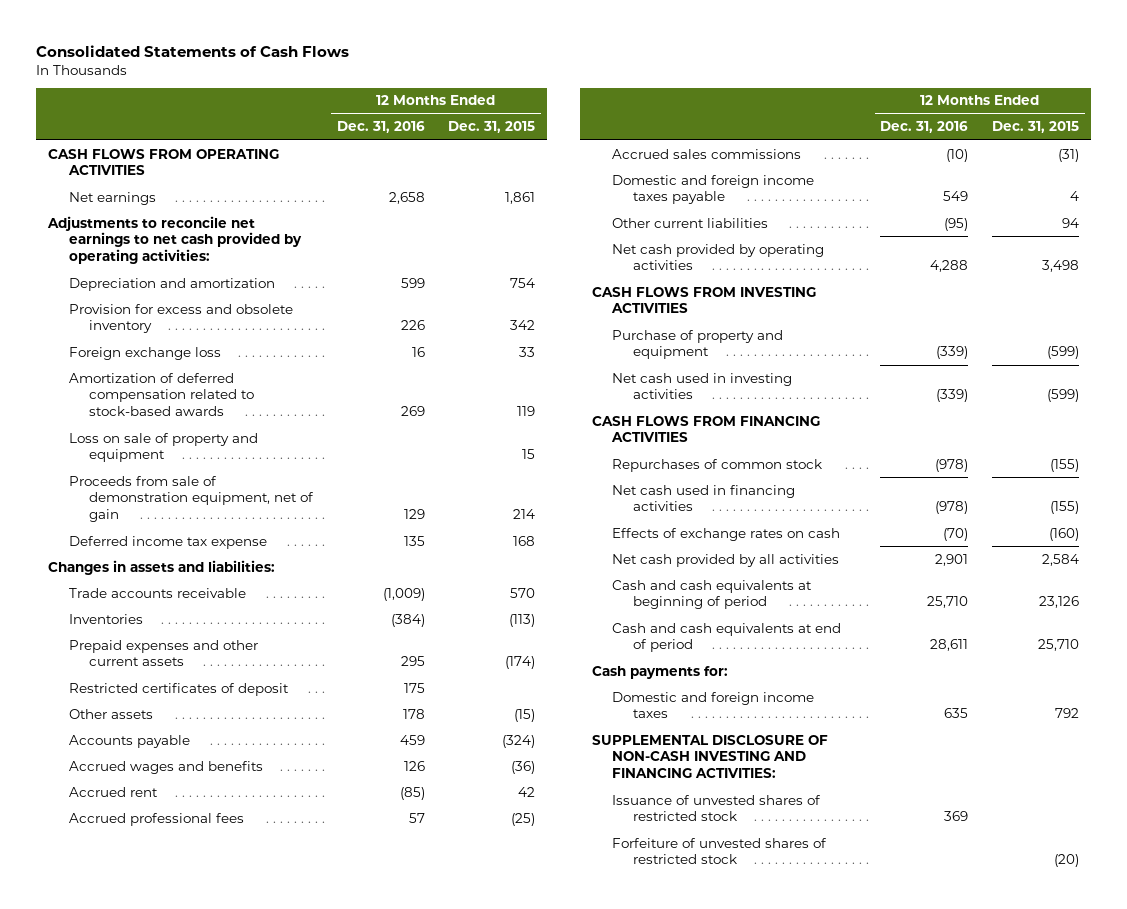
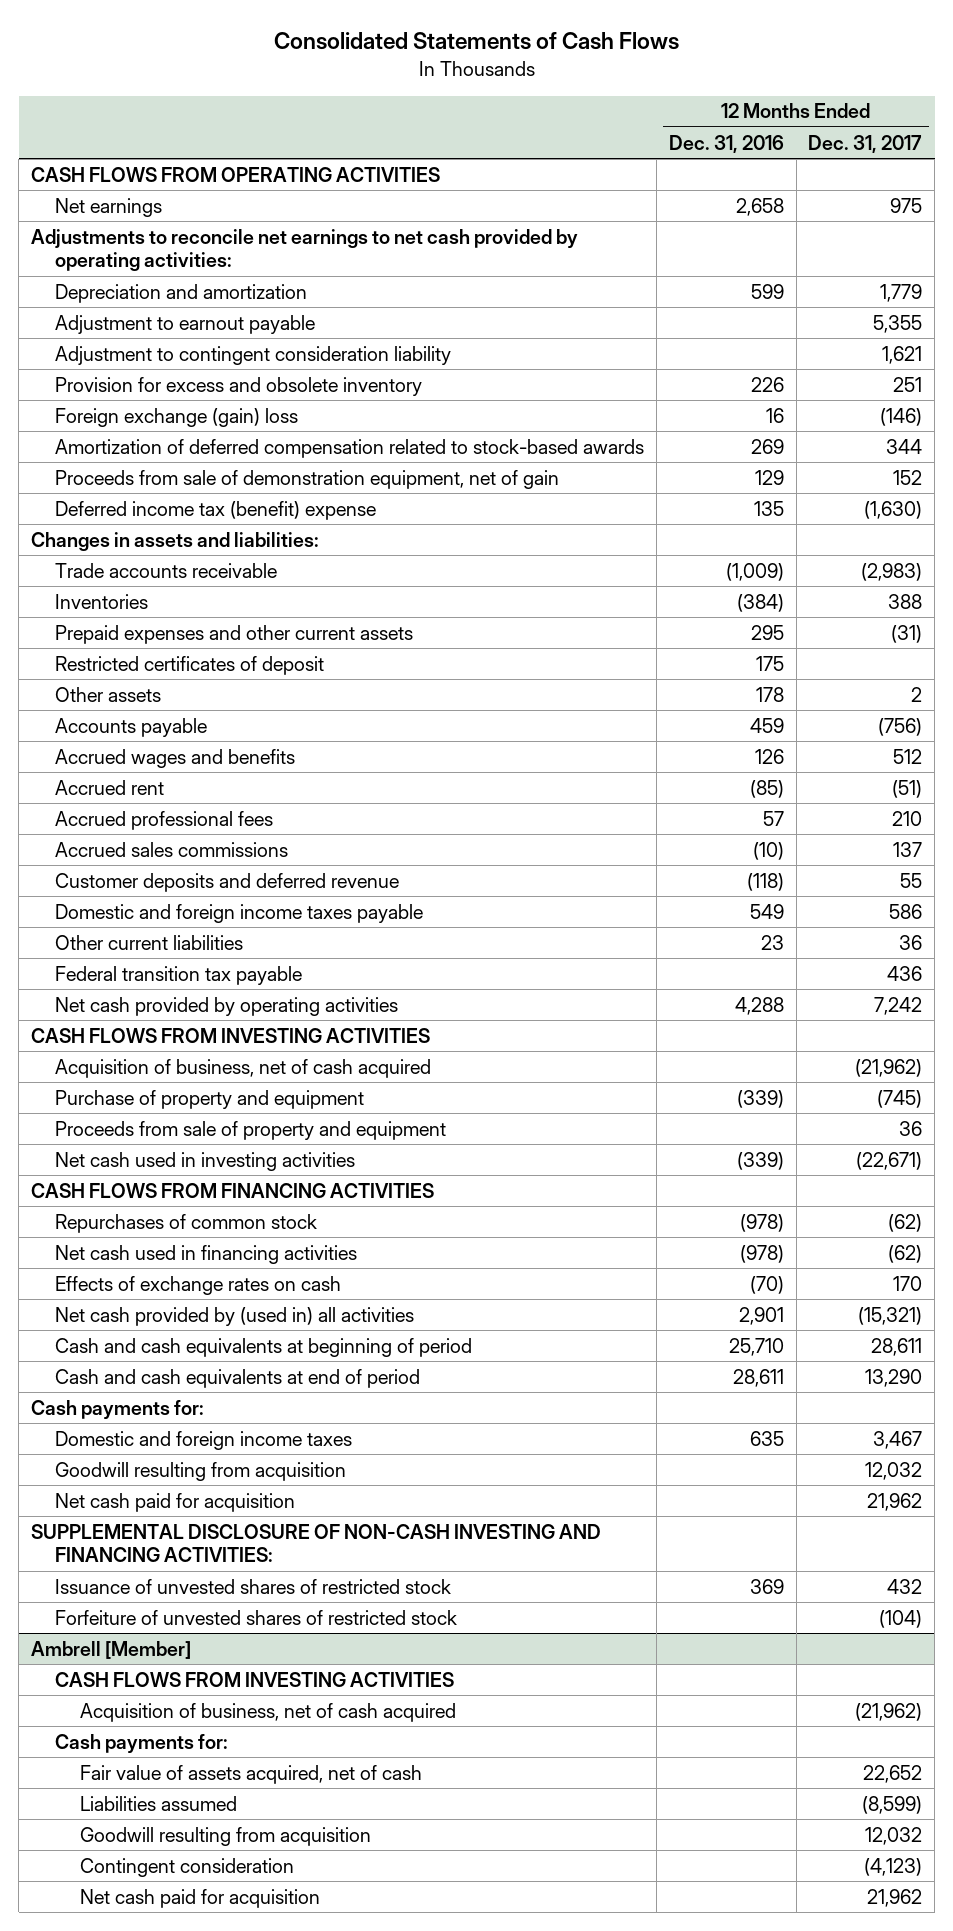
- | 12 Months Ended Dec. 31, 2016 | 12 Months Ended Dec. 31, 2015
+ | 12 Months Ended Dec. 31, 2016 | 12 Months Ended Dec. 31, 2017
+ Adjustment to earnout payable | | 5,355
+ Adjustment to contingent consideration liability | | 1,621
- Foreign exchange loss | 16 | 33
+ Foreign exchange (gain) loss | 16 | (146)
- Loss on sale of property and equipment | | 15
- Deferred income tax expense | 135 | 168
+ Deferred income tax (benefit) expense | 135 | (1,630)
+ Customer deposits and deferred revenue | (118) | 55
- Other current liabilities | (95) | 94
+ Other current liabilities | 23 | 36
+ Federal transition tax payable | | 436
+ Acquisition of business, net of cash acquired | | (21,962)
+ Proceeds from sale of property and equipment | | 36
- Net cash provided by all activities | 2,901 | 2,584
+ Net cash provided by (used in) all activities | 2,901 | (15,321)
+ Goodwill resulting from acquisition | | 12,032
+ Net cash paid for acquisition | | 21,962
+ Ambrell [Member]
+ CASH FLOWS FROM INVESTING ACTIVITIES
+ Acquisition of business, net of cash acquired | | (21,962)
+ Cash payments for:
+ Fair value of assets acquired, net of cash | | 22,652
+ Liabilities assumed | | (8,599)
+ Goodwill resulting from acquisition | | 12,032
+ Contingent consideration | | (4,123)
+ Net cash paid for acquisition | | 21,962

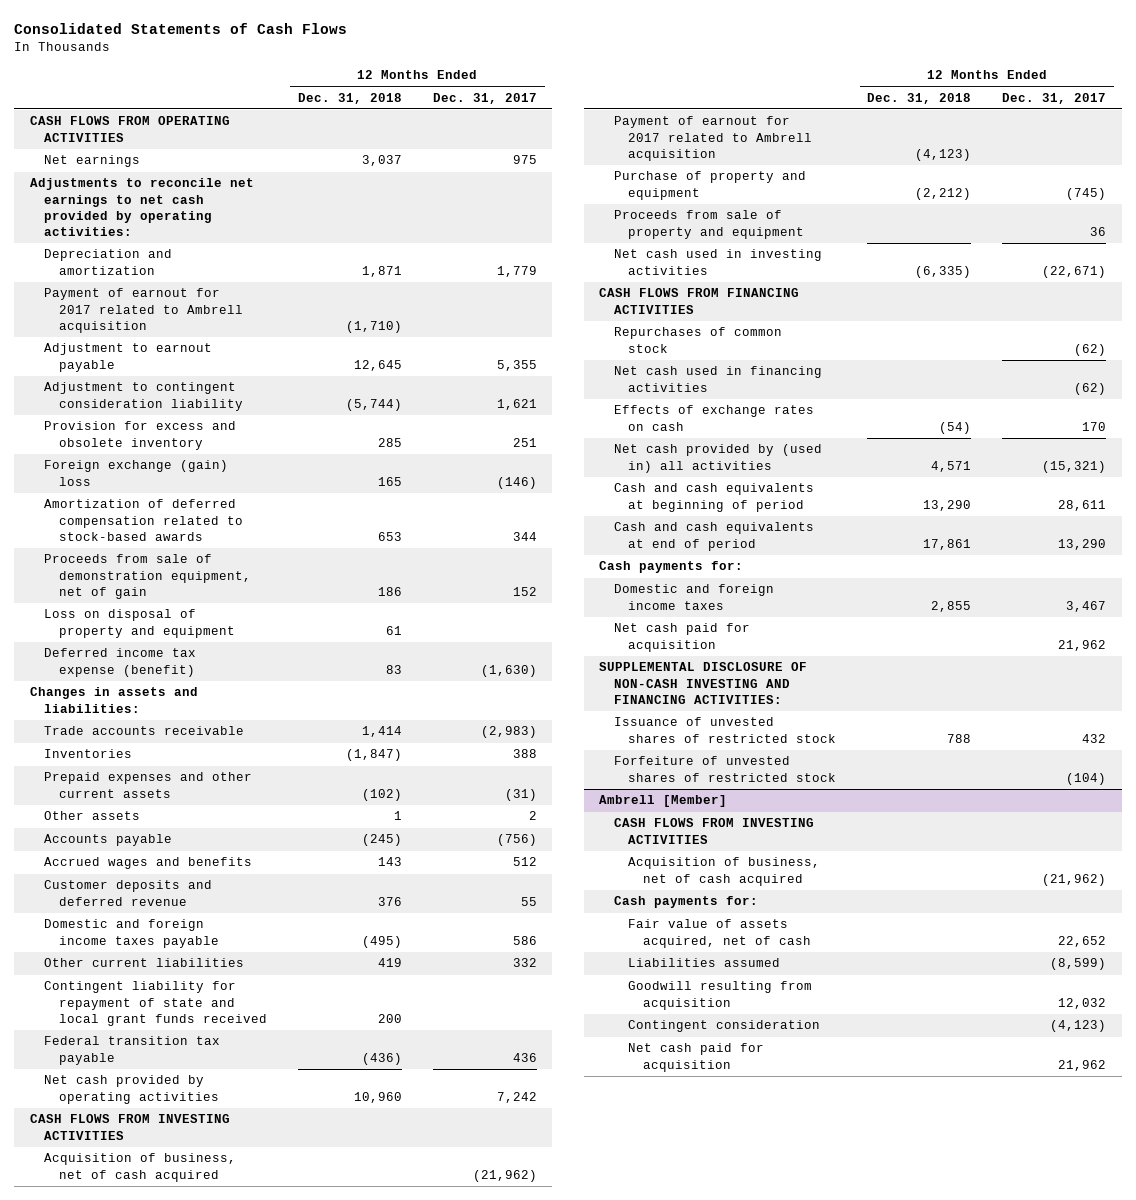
- | 12 Months Ended Dec. 31, 2016 | 12 Months Ended Dec. 31, 2017
+ | 12 Months Ended Dec. 31, 2018 | 12 Months Ended Dec. 31, 2017
+ Payment of earnout for 2017 related to Ambrell acquisition | (1,710) |
- Deferred income tax (benefit) expense | 135 | (1,630)
+ Loss on disposal of property and equipment | 61 |
+ Deferred income tax expense (benefit) | 83 | (1,630)
- Restricted certificates of deposit | 175 |
- Accrued rent | (85) | (51)
- Accrued professional fees | 57 | 210
- Accrued sales commissions | (10) | 137
- Other current liabilities | 23 | 36
+ Other current liabilities | 419 | 332
+ Contingent liability for repayment of state and local grant funds received | 200 |
+ Payment of earnout for 2017 related to Ambrell acquisition | (4,123) |
- Goodwill resulting from acquisition | | 12,032

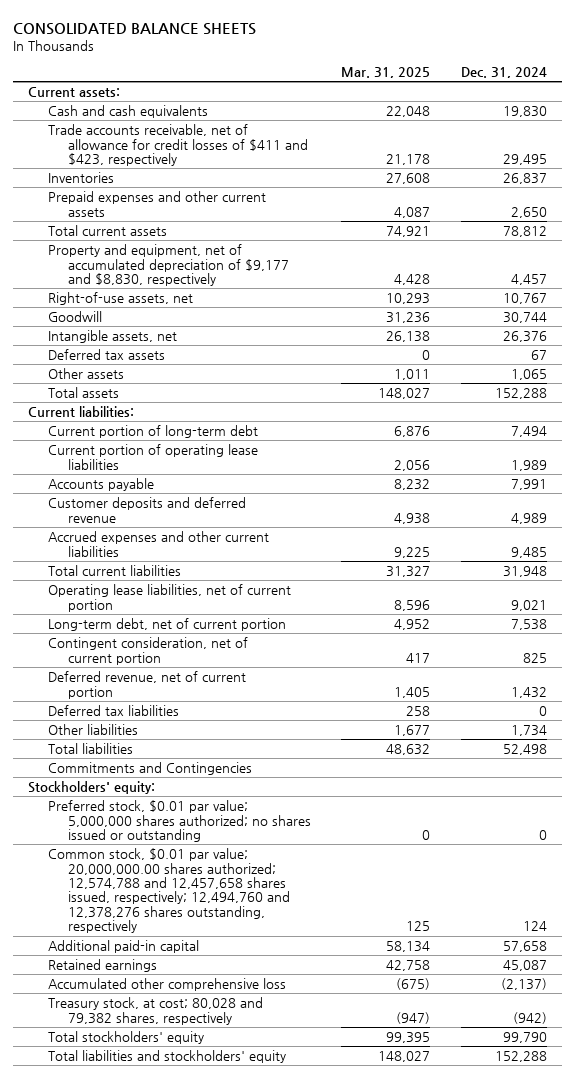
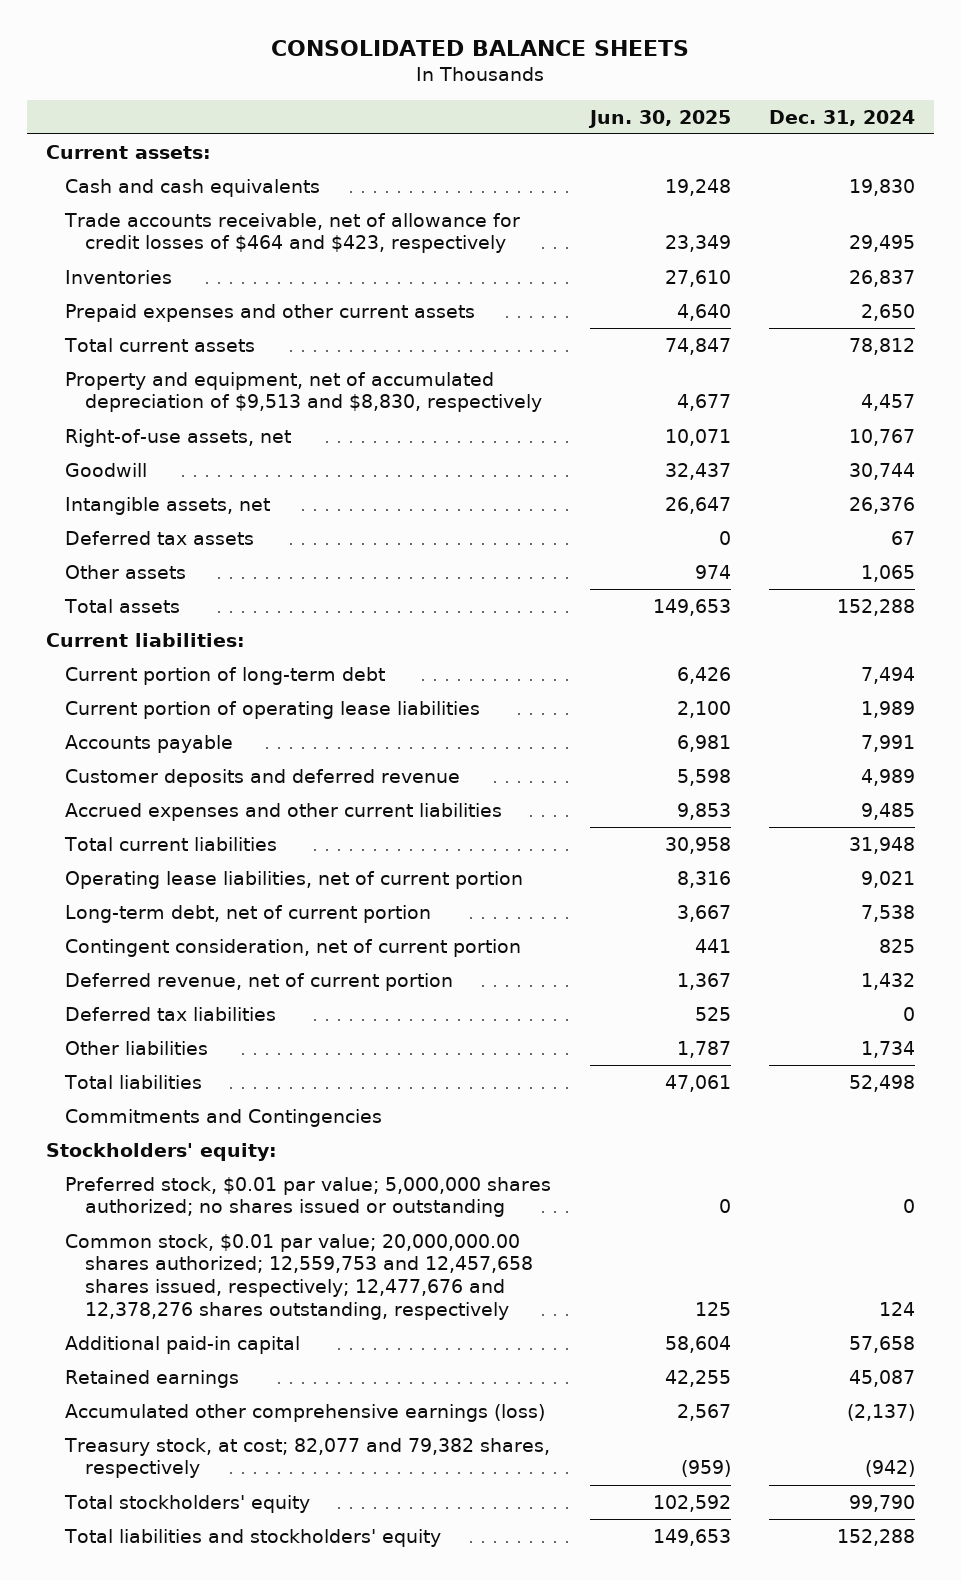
- | Mar. 31, 2025 | Dec. 31, 2024
+ | Jun. 30, 2025 | Dec. 31, 2024
- Trade accounts receivable, net of allowance for credit losses of $411 and $423, respectively | 21,178 | 29,495
+ Trade accounts receivable, net of allowance for credit losses of $464 and $423, respectively | 23,349 | 29,495
- Property and equipment, net of accumulated depreciation of $9,177 and $8,830, respectively | 4,428 | 4,457
+ Property and equipment, net of accumulated depreciation of $9,513 and $8,830, respectively | 4,677 | 4,457
- Common stock, $0.01 par value; 20,000,000.00 shares authorized; 12,574,788 and 12,457,658 shares issued, respectively; 12,494,760 and 12,378,276 shares outstanding, respectively | 125 | 124
+ Common stock, $0.01 par value; 20,000,000.00 shares authorized; 12,559,753 and 12,457,658 shares issued, respectively; 12,477,676 and 12,378,276 shares outstanding, respectively | 125 | 124
- Accumulated other comprehensive loss | (675) | (2,137)
- Treasury stock, at cost; 80,028 and 79,382 shares, respectively | (947) | (942)
+ Accumulated other comprehensive earnings (loss) | 2,567 | (2,137)
+ Treasury stock, at cost; 82,077 and 79,382 shares, respectively | (959) | (942)

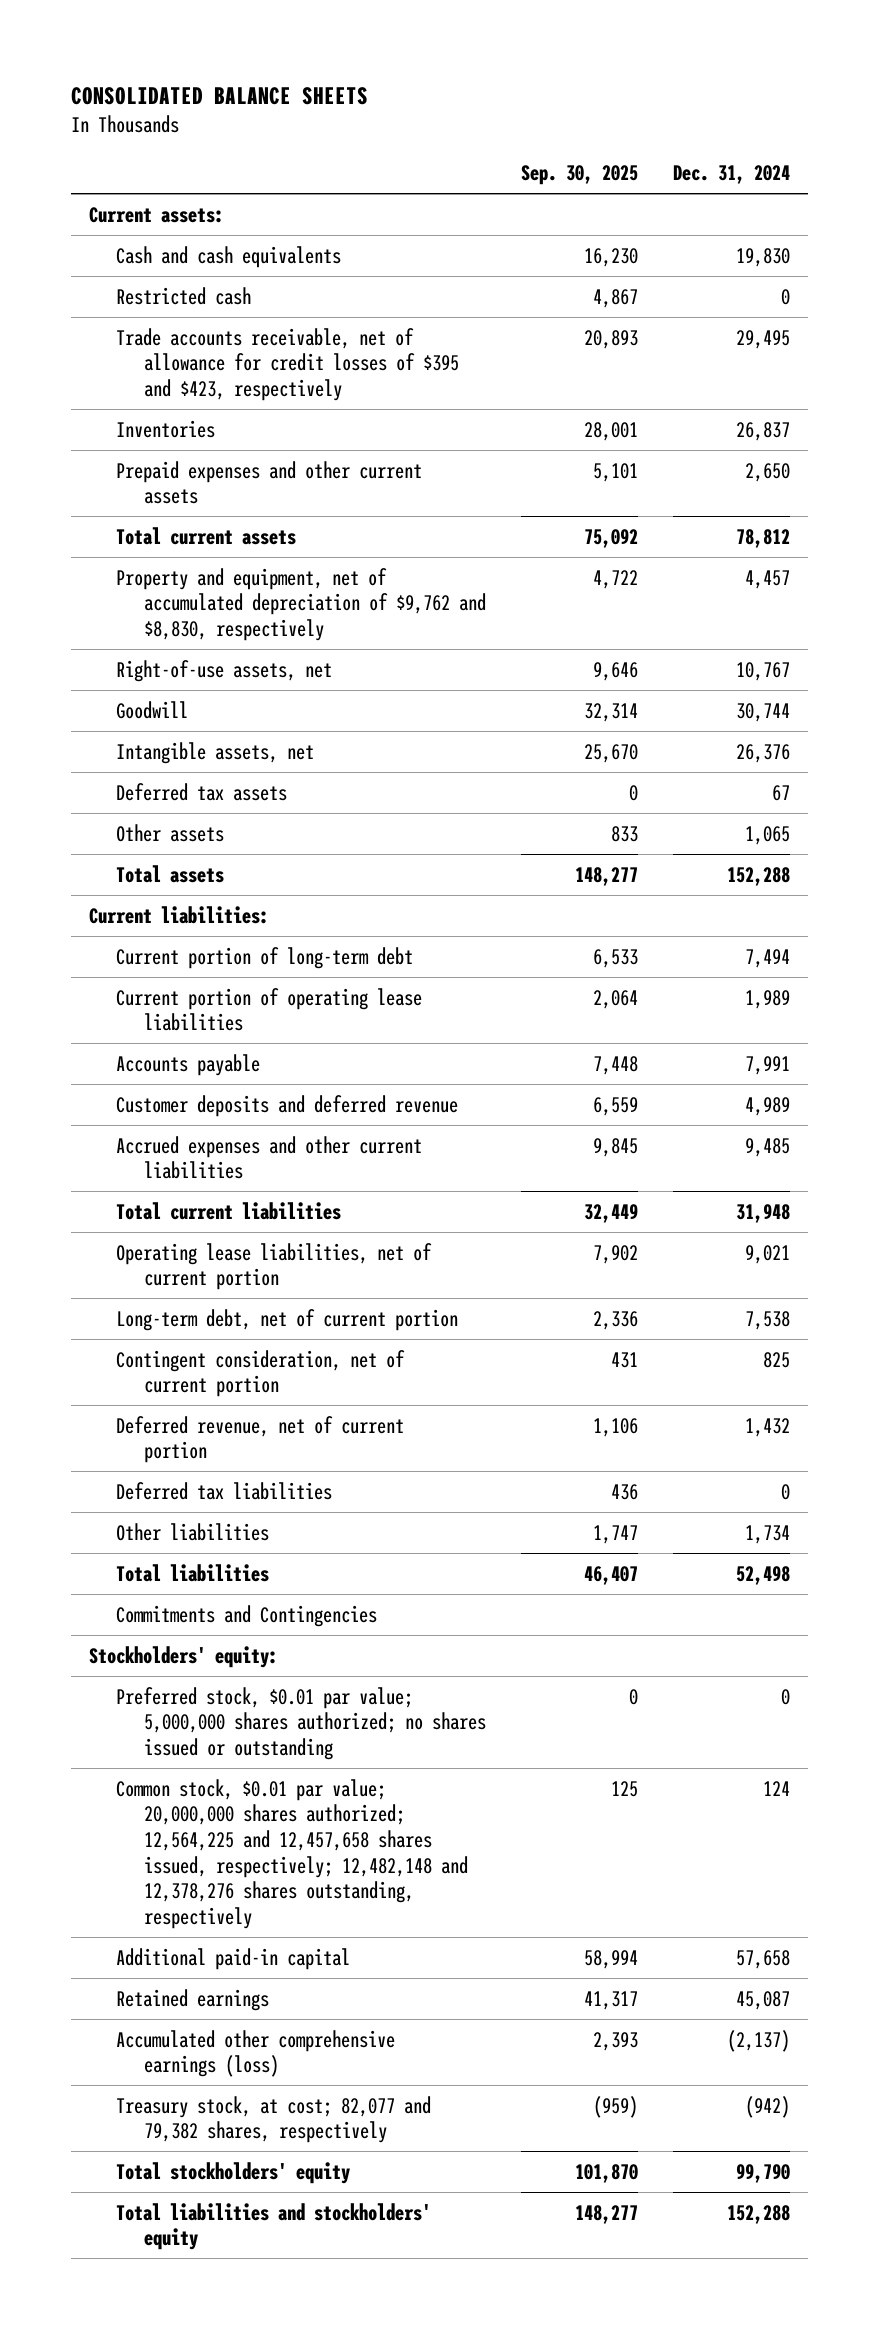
- | Jun. 30, 2025 | Dec. 31, 2024
+ | Sep. 30, 2025 | Dec. 31, 2024
- Trade accounts receivable, net of allowance for credit losses of $464 and $423, respectively | 23,349 | 29,495
+ Restricted cash | 4,867 | 0
+ Trade accounts receivable, net of allowance for credit losses of $395 and $423, respectively | 20,893 | 29,495
- Property and equipment, net of accumulated depreciation of $9,513 and $8,830, respectively | 4,677 | 4,457
+ Property and equipment, net of accumulated depreciation of $9,762 and $8,830, respectively | 4,722 | 4,457
- Common stock, $0.01 par value; 20,000,000.00 shares authorized; 12,559,753 and 12,457,658 shares issued, respectively; 12,477,676 and 12,378,276 shares outstanding, respectively | 125 | 124
+ Common stock, $0.01 par value; 20,000,000 shares authorized; 12,564,225 and 12,457,658 shares issued, respectively; 12,482,148 and 12,378,276 shares outstanding, respectively | 125 | 124

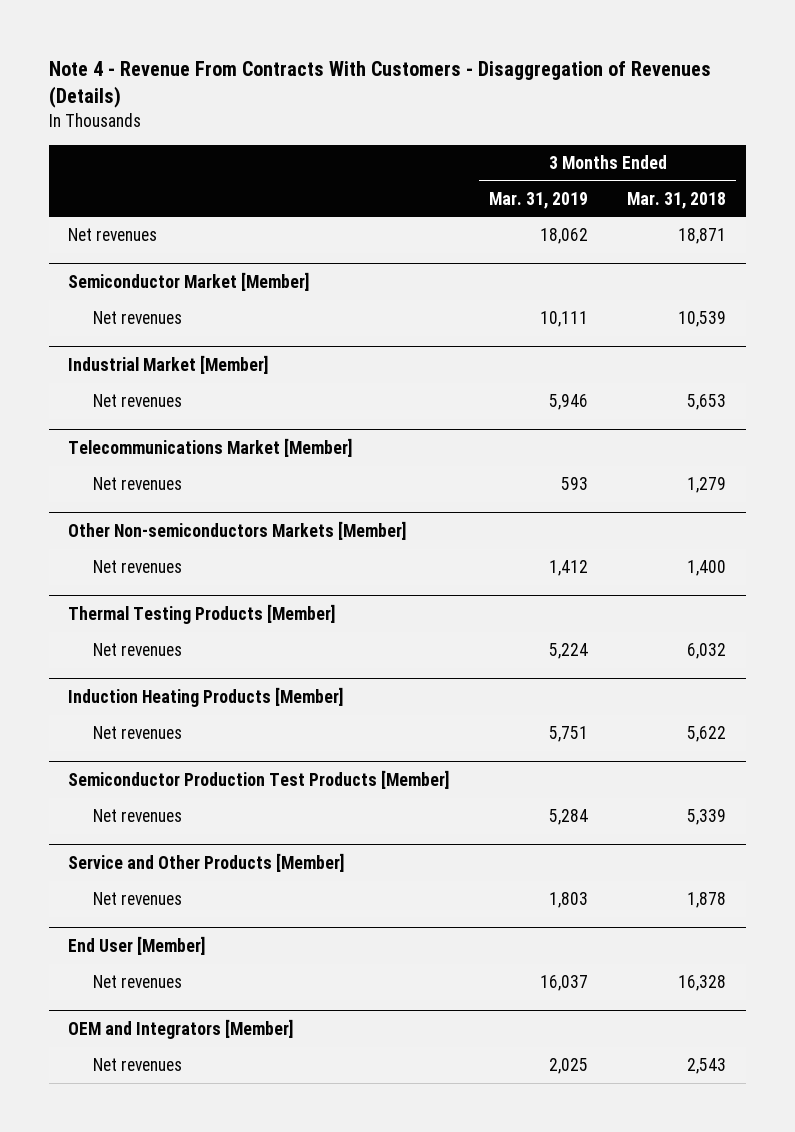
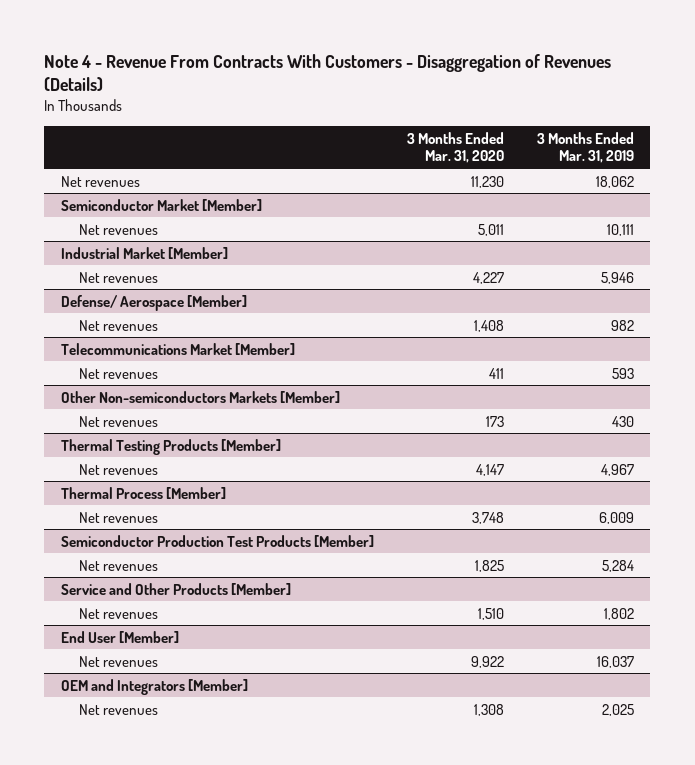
- | 3 Months Ended Mar. 31, 2019 | 3 Months Ended Mar. 31, 2018
+ | 3 Months Ended Mar. 31, 2020 | 3 Months Ended Mar. 31, 2019
+ Defense/ Aerospace [Member]
+ Net revenues | 1,408 | 982
@ Other Non-semiconductors Markets [Member]
- Net revenues | 1,412 | 1,400
+ Net revenues | 173 | 430
@ Thermal Testing Products [Member]
- Net revenues | 5,224 | 6,032
- Induction Heating Products [Member]
- Net revenues | 5,751 | 5,622
@ Thermal Testing Products [Member]
+ Net revenues | 4,147 | 4,967
+ Thermal Process [Member]
+ Net revenues | 3,748 | 6,009
@ Service and Other Products [Member]
- Net revenues | 1,803 | 1,878
+ Net revenues | 1,510 | 1,802

